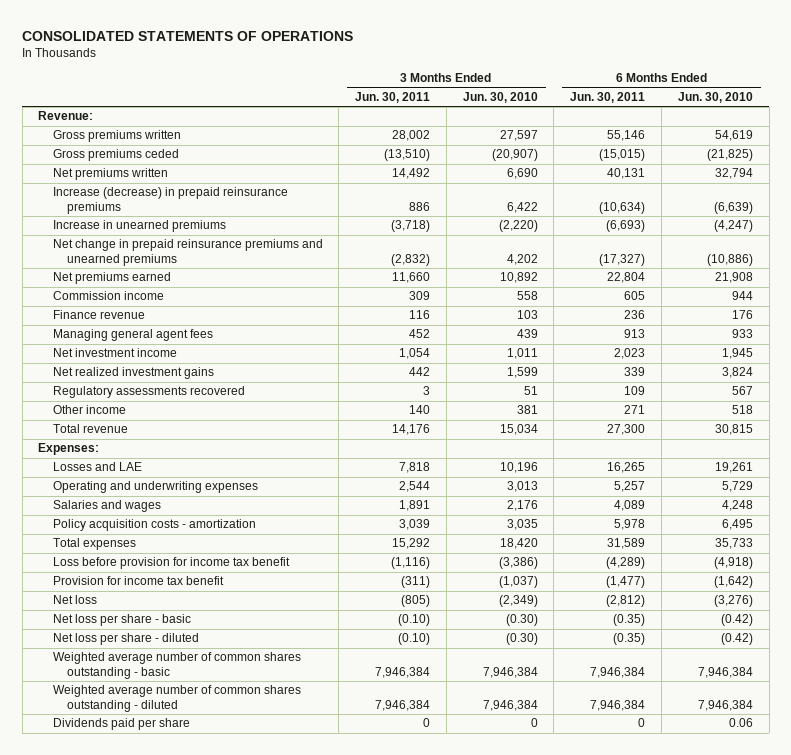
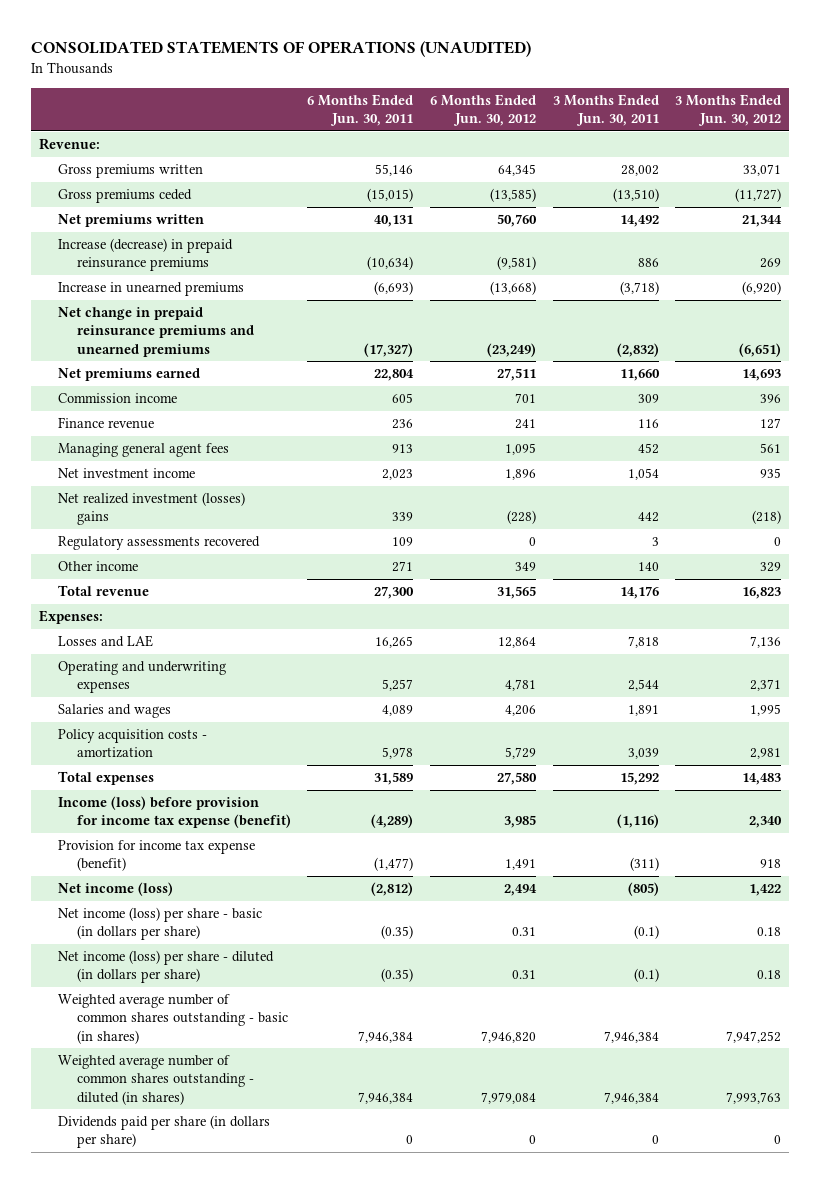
- CONSOLIDATED STATEMENTS OF OPERATIONS
+ CONSOLIDATED STATEMENTS OF OPERATIONS (UNAUDITED)
- | 3 Months Ended Jun. 30, 2011 | 3 Months Ended Jun. 30, 2010 | 6 Months Ended Jun. 30, 2011 | 6 Months Ended Jun. 30, 2010
+ | 6 Months Ended Jun. 30, 2011 | 6 Months Ended Jun. 30, 2012 | 3 Months Ended Jun. 30, 2011 | 3 Months Ended Jun. 30, 2012
- Net realized investment gains | 442 | 1,599 | 339 | 3,824
+ Net realized investment (losses) gains | 339 | (228) | 442 | (218)
- Loss before provision for income tax benefit | (1,116) | (3,386) | (4,289) | (4,918)
- Provision for income tax benefit | (311) | (1,037) | (1,477) | (1,642)
- Net loss | (805) | (2,349) | (2,812) | (3,276)
- Net loss per share - basic | (0.10) | (0.30) | (0.35) | (0.42)
- Net loss per share - diluted | (0.10) | (0.30) | (0.35) | (0.42)
- Weighted average number of common shares outstanding - basic | 7,946,384 | 7,946,384 | 7,946,384 | 7,946,384
- Weighted average number of common shares outstanding - diluted | 7,946,384 | 7,946,384 | 7,946,384 | 7,946,384
- Dividends paid per share | 0 | 0 | 0 | 0.06
+ Income (loss) before provision for income tax expense (benefit) | (4,289) | 3,985 | (1,116) | 2,340
+ Provision for income tax expense (benefit) | (1,477) | 1,491 | (311) | 918
+ Net income (loss) | (2,812) | 2,494 | (805) | 1,422
+ Net income (loss) per share - basic (in dollars per share) | (0.35) | 0.31 | (0.1) | 0.18
+ Net income (loss) per share - diluted (in dollars per share) | (0.35) | 0.31 | (0.1) | 0.18
+ Weighted average number of common shares outstanding - basic (in shares) | 7,946,384 | 7,946,820 | 7,946,384 | 7,947,252
+ Weighted average number of common shares outstanding - diluted (in shares) | 7,946,384 | 7,979,084 | 7,946,384 | 7,993,763
+ Dividends paid per share (in dollars per share) | 0 | 0 | 0 | 0

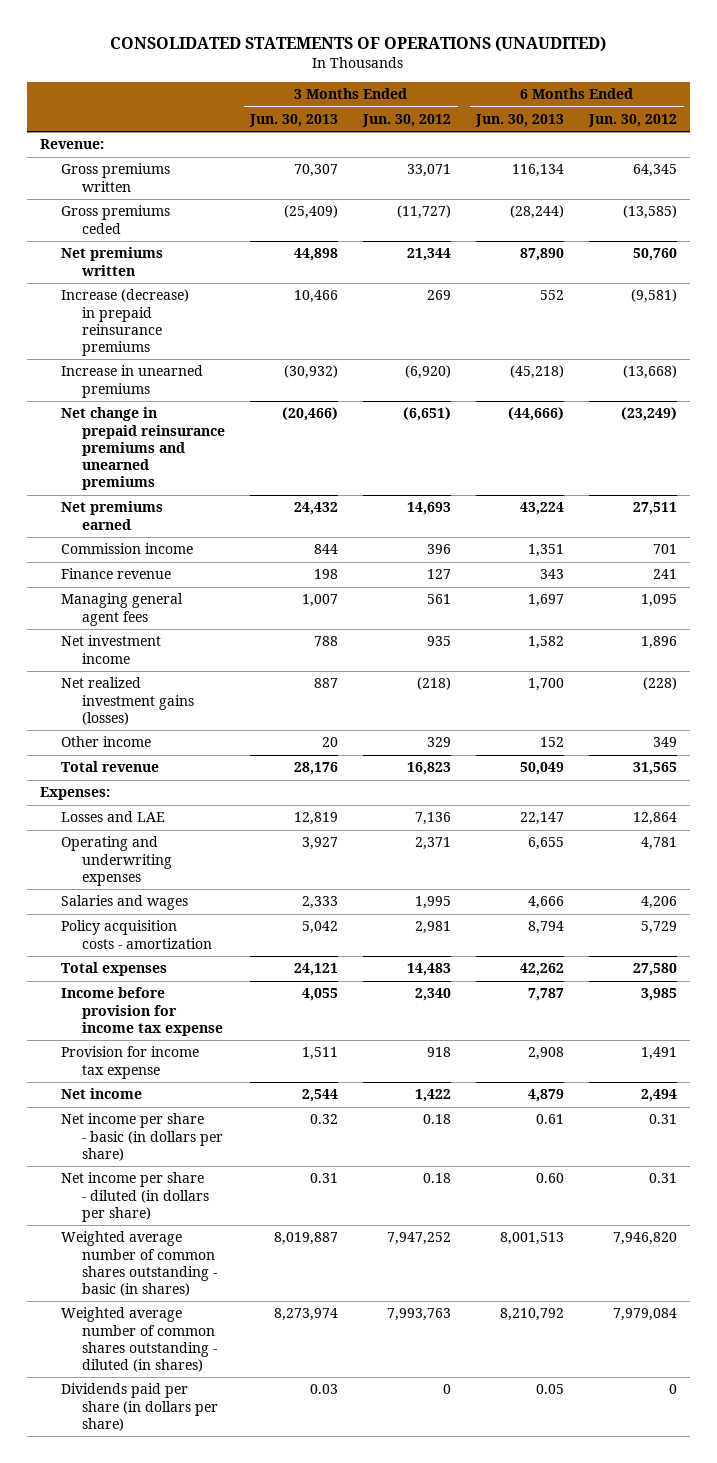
- | 6 Months Ended Jun. 30, 2011 | 6 Months Ended Jun. 30, 2012 | 3 Months Ended Jun. 30, 2011 | 3 Months Ended Jun. 30, 2012
+ | 3 Months Ended Jun. 30, 2013 | 3 Months Ended Jun. 30, 2012 | 6 Months Ended Jun. 30, 2013 | 6 Months Ended Jun. 30, 2012
- Net realized investment (losses) gains | 339 | (228) | 442 | (218)
- Regulatory assessments recovered | 109 | 0 | 3 | 0
+ Net realized investment gains (losses) | 887 | (218) | 1,700 | (228)
- Income (loss) before provision for income tax expense (benefit) | (4,289) | 3,985 | (1,116) | 2,340
- Provision for income tax expense (benefit) | (1,477) | 1,491 | (311) | 918
- Net income (loss) | (2,812) | 2,494 | (805) | 1,422
- Net income (loss) per share - basic (in dollars per share) | (0.35) | 0.31 | (0.1) | 0.18
- Net income (loss) per share - diluted (in dollars per share) | (0.35) | 0.31 | (0.1) | 0.18
+ Income before provision for income tax expense | 4,055 | 2,340 | 7,787 | 3,985
+ Provision for income tax expense | 1,511 | 918 | 2,908 | 1,491
+ Net income | 2,544 | 1,422 | 4,879 | 2,494
+ Net income per share - basic (in dollars per share) | 0.32 | 0.18 | 0.61 | 0.31
+ Net income per share - diluted (in dollars per share) | 0.31 | 0.18 | 0.60 | 0.31

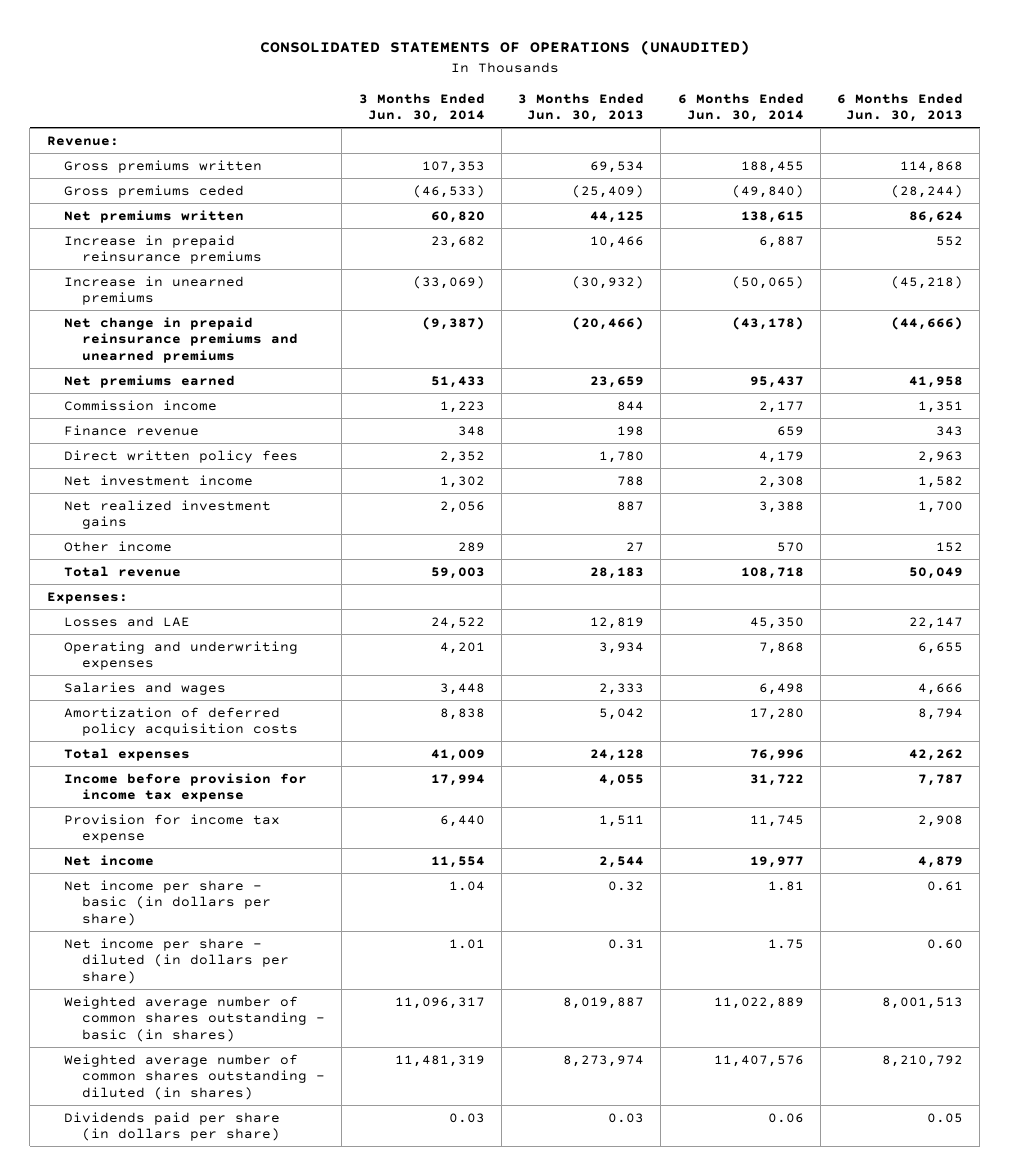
- | 3 Months Ended Jun. 30, 2013 | 3 Months Ended Jun. 30, 2012 | 6 Months Ended Jun. 30, 2013 | 6 Months Ended Jun. 30, 2012
+ | 3 Months Ended Jun. 30, 2014 | 3 Months Ended Jun. 30, 2013 | 6 Months Ended Jun. 30, 2014 | 6 Months Ended Jun. 30, 2013
- Gross premiums written | 70,307 | 33,071 | 116,134 | 64,345
+ Gross premiums written | 107,353 | 69,534 | 188,455 | 114,868
- Net premiums written | 44,898 | 21,344 | 87,890 | 50,760
- Increase (decrease) in prepaid reinsurance premiums | 10,466 | 269 | 552 | (9,581)
+ Net premiums written | 60,820 | 44,125 | 138,615 | 86,624
+ Increase in prepaid reinsurance premiums | 23,682 | 10,466 | 6,887 | 552
- Net premiums earned | 24,432 | 14,693 | 43,224 | 27,511
+ Net premiums earned | 51,433 | 23,659 | 95,437 | 41,958
- Managing general agent fees | 1,007 | 561 | 1,697 | 1,095
+ Direct written policy fees | 2,352 | 1,780 | 4,179 | 2,963
- Net realized investment gains (losses) | 887 | (218) | 1,700 | (228)
- Other income | 20 | 329 | 152 | 349
- Total revenue | 28,176 | 16,823 | 50,049 | 31,565
+ Net realized investment gains | 2,056 | 887 | 3,388 | 1,700
+ Other income | 289 | 27 | 570 | 152
+ Total revenue | 59,003 | 28,183 | 108,718 | 50,049
- Operating and underwriting expenses | 3,927 | 2,371 | 6,655 | 4,781
+ Operating and underwriting expenses | 4,201 | 3,934 | 7,868 | 6,655
- Policy acquisition costs - amortization | 5,042 | 2,981 | 8,794 | 5,729
- Total expenses | 24,121 | 14,483 | 42,262 | 27,580
+ Amortization of deferred policy acquisition costs | 8,838 | 5,042 | 17,280 | 8,794
+ Total expenses | 41,009 | 24,128 | 76,996 | 42,262

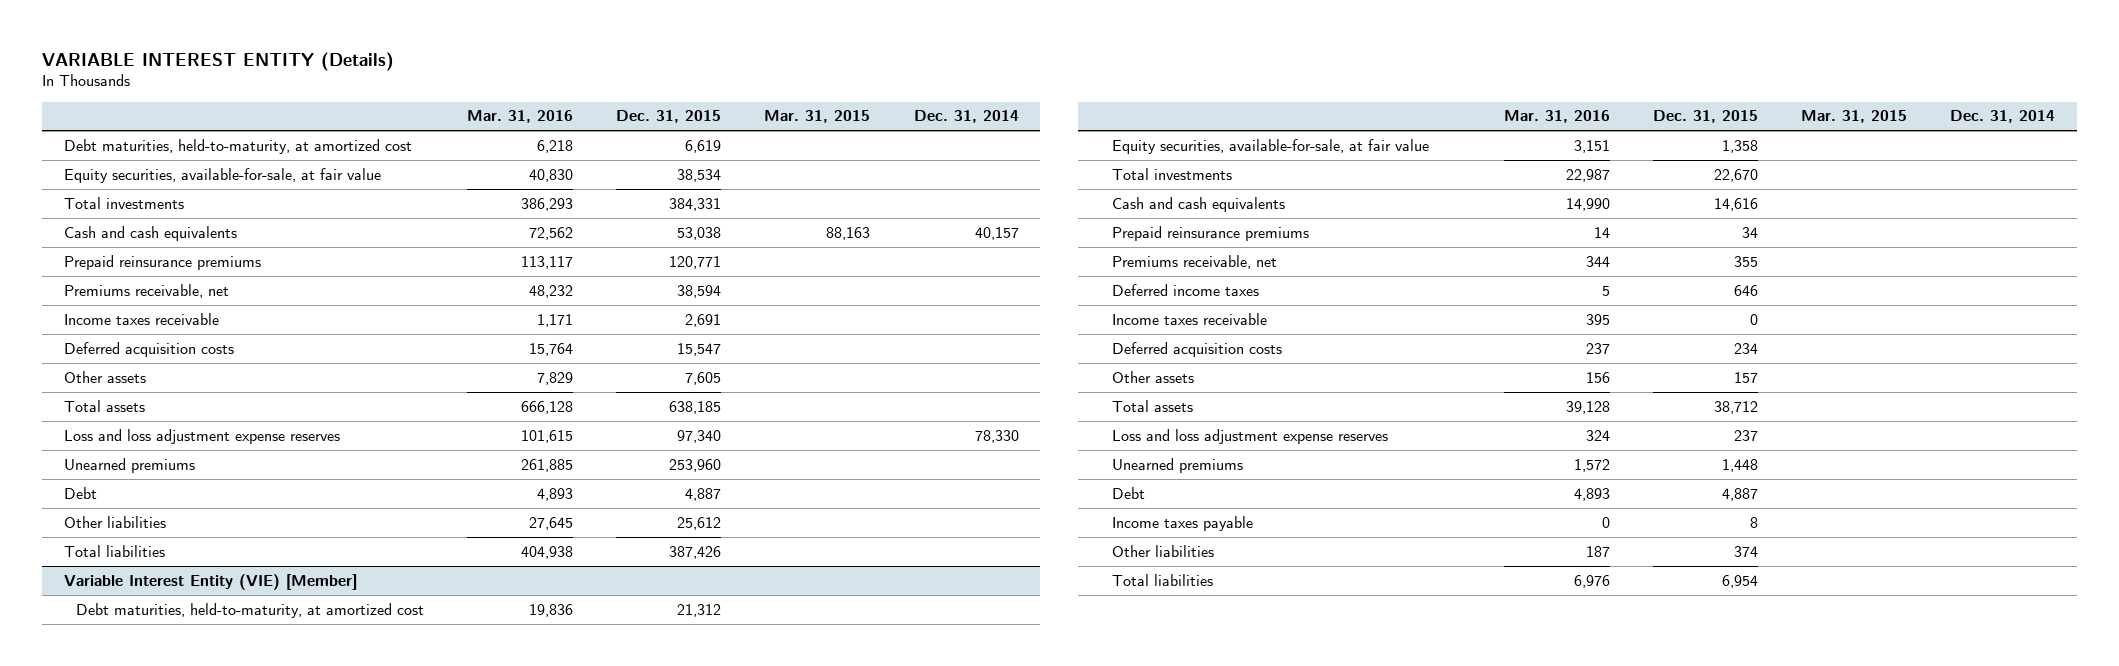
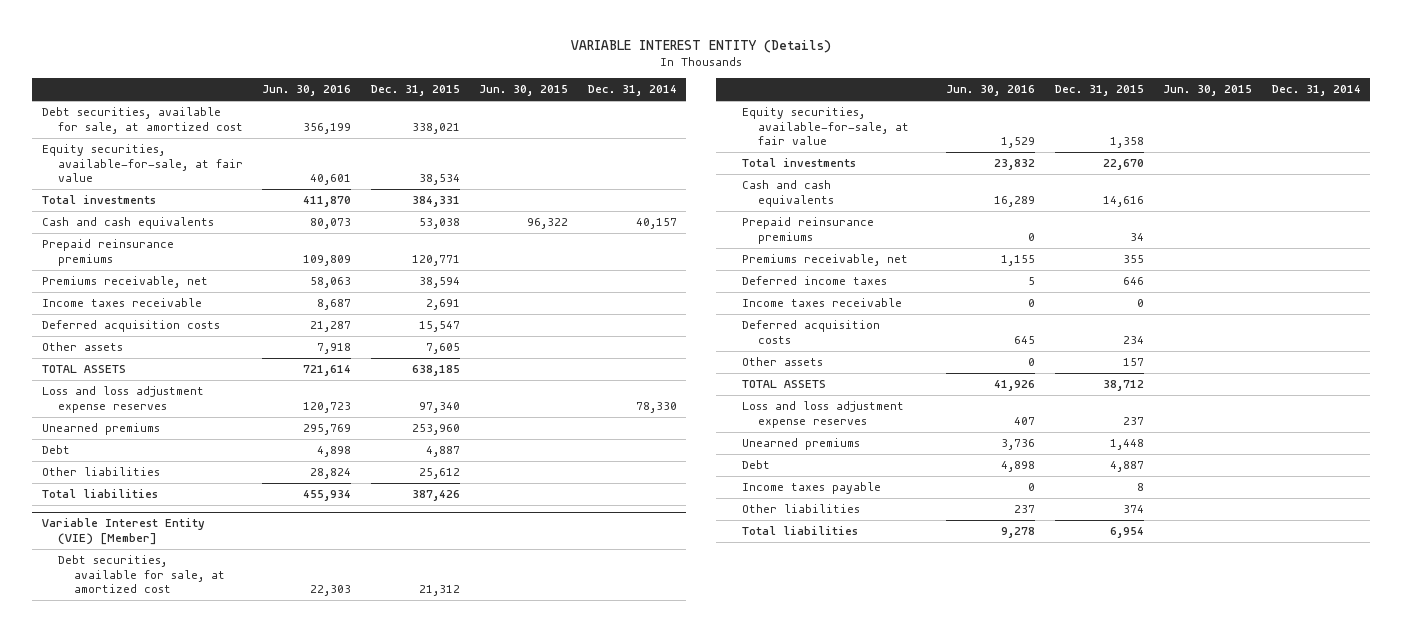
- | Mar. 31, 2016 | Dec. 31, 2015 | Mar. 31, 2015 | Dec. 31, 2014
+ | Jun. 30, 2016 | Dec. 31, 2015 | Jun. 30, 2015 | Dec. 31, 2014
- Debt maturities, held-to-maturity, at amortized cost | 6,218 | 6,619 | |
+ Debt securities, available for sale, at amortized cost | 356,199 | 338,021 | |
- Total assets | 666,128 | 638,185 | |
+ TOTAL ASSETS | 721,614 | 638,185 | |
@ Variable Interest Entity (VIE) [Member]
- Debt maturities, held-to-maturity, at amortized cost | 19,836 | 21,312 | |
+ Debt securities, available for sale, at amortized cost | 22,303 | 21,312 | |
- Total assets | 39,128 | 38,712 | |
+ TOTAL ASSETS | 41,926 | 38,712 | |

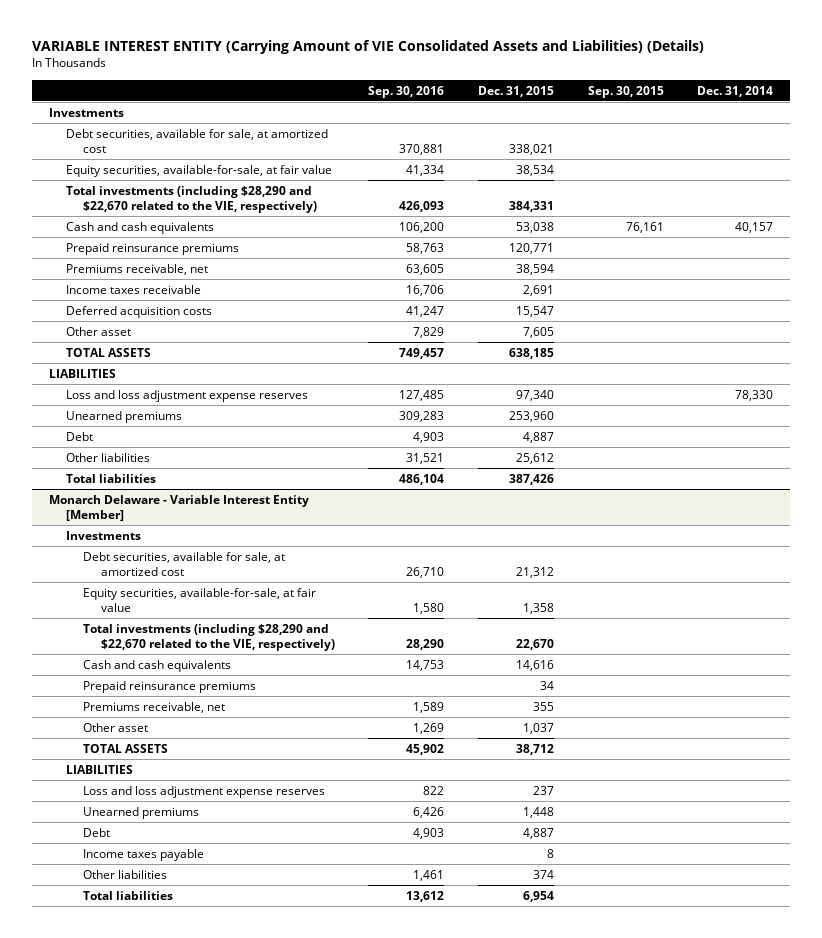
- VARIABLE INTEREST ENTITY (Details)
+ VARIABLE INTEREST ENTITY (Carrying Amount of VIE Consolidated Assets and Liabilities) (Details)
- | Jun. 30, 2016 | Dec. 31, 2015 | Jun. 30, 2015 | Dec. 31, 2014
+ | Sep. 30, 2016 | Dec. 31, 2015 | Sep. 30, 2015 | Dec. 31, 2014
+ Investments
- Total investments | 411,870 | 384,331 | |
+ Total investments (including $28,290 and $22,670 related to the VIE, respectively) | 426,093 | 384,331 | |
- Other assets | 7,918 | 7,605 | |
+ Other asset | 7,829 | 7,605 | |
+ LIABILITIES
- Variable Interest Entity (VIE) [Member]
+ Monarch Delaware - Variable Interest Entity [Member]
+ Investments
- Total investments | 23,832 | 22,670 | |
+ Total investments (including $28,290 and $22,670 related to the VIE, respectively) | 28,290 | 22,670 | |
- Deferred income taxes | 5 | 646 | |
- Income taxes receivable | 0 | 0 | |
- Deferred acquisition costs | 645 | 234 | |
- Other assets | 0 | 157 | |
+ Other asset | 1,269 | 1,037 | |
+ LIABILITIES

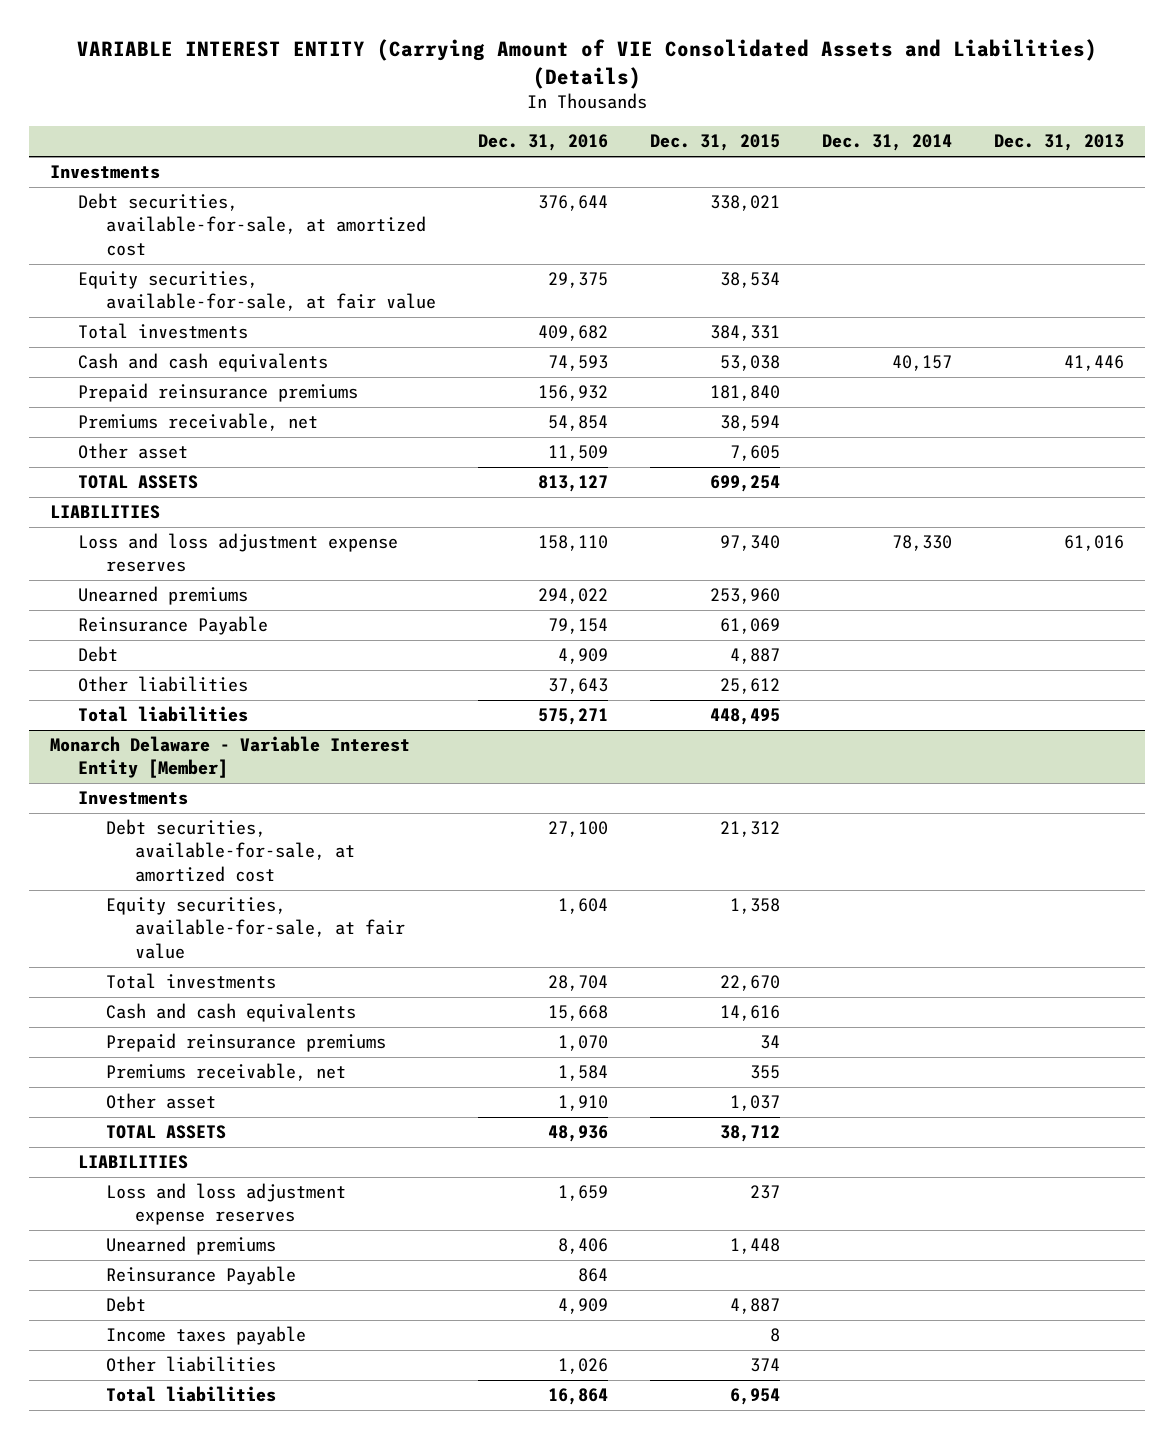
- | Sep. 30, 2016 | Dec. 31, 2015 | Sep. 30, 2015 | Dec. 31, 2014
+ | Dec. 31, 2016 | Dec. 31, 2015 | Dec. 31, 2014 | Dec. 31, 2013
- Debt securities, available for sale, at amortized cost | 370,881 | 338,021 | |
+ Debt securities, available-for-sale, at amortized cost | 376,644 | 338,021 | |
- Total investments (including $28,290 and $22,670 related to the VIE, respectively) | 426,093 | 384,331 | |
+ Total investments | 409,682 | 384,331 | |
- Prepaid reinsurance premiums | 58,763 | 120,771 | |
+ Prepaid reinsurance premiums | 156,932 | 181,840 | |
- Income taxes receivable | 16,706 | 2,691 | |
- Deferred acquisition costs | 41,247 | 15,547 | |
- TOTAL ASSETS | 749,457 | 638,185 | |
+ TOTAL ASSETS | 813,127 | 699,254 | |
+ Reinsurance Payable | 79,154 | 61,069 | |
- Total liabilities | 486,104 | 387,426 | |
+ Total liabilities | 575,271 | 448,495 | |
@ Monarch Delaware - Variable Interest Entity [Member]
- Debt securities, available for sale, at amortized cost | 26,710 | 21,312 | |
+ Debt securities, available-for-sale, at amortized cost | 27,100 | 21,312 | |
- Total investments (including $28,290 and $22,670 related to the VIE, respectively) | 28,290 | 22,670 | |
+ Total investments | 28,704 | 22,670 | |
+ Reinsurance Payable | 864 | | |

